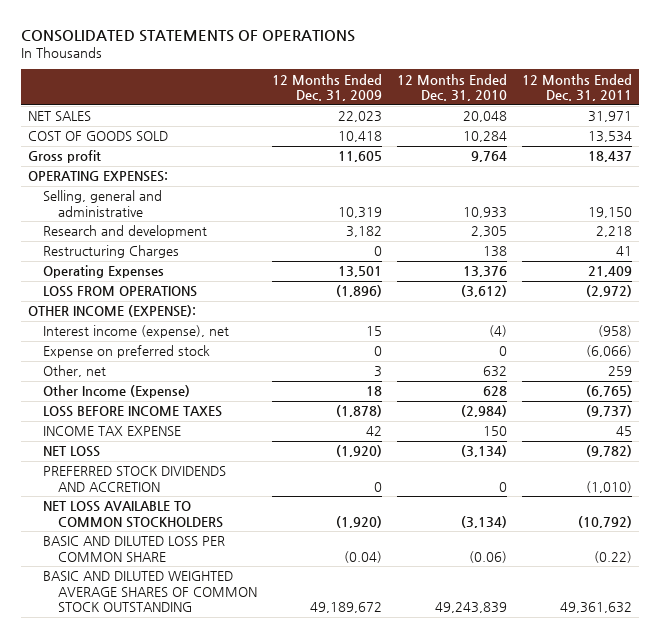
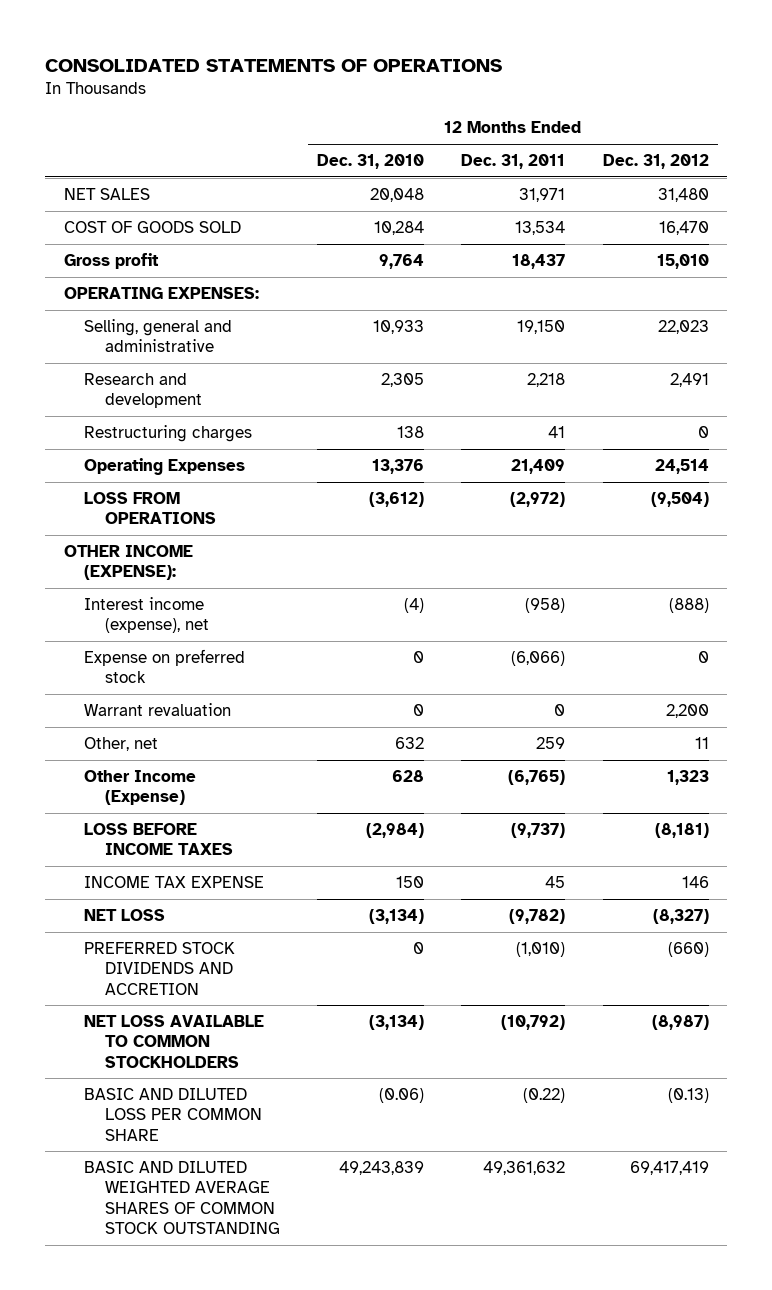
- | 12 Months Ended Dec. 31, 2009 | 12 Months Ended Dec. 31, 2010 | 12 Months Ended Dec. 31, 2011
+ | 12 Months Ended Dec. 31, 2010 | 12 Months Ended Dec. 31, 2011 | 12 Months Ended Dec. 31, 2012
- Restructuring Charges | 0 | 138 | 41
+ Restructuring charges | 138 | 41 | 0
+ Warrant revaluation | 0 | 0 | 2,200

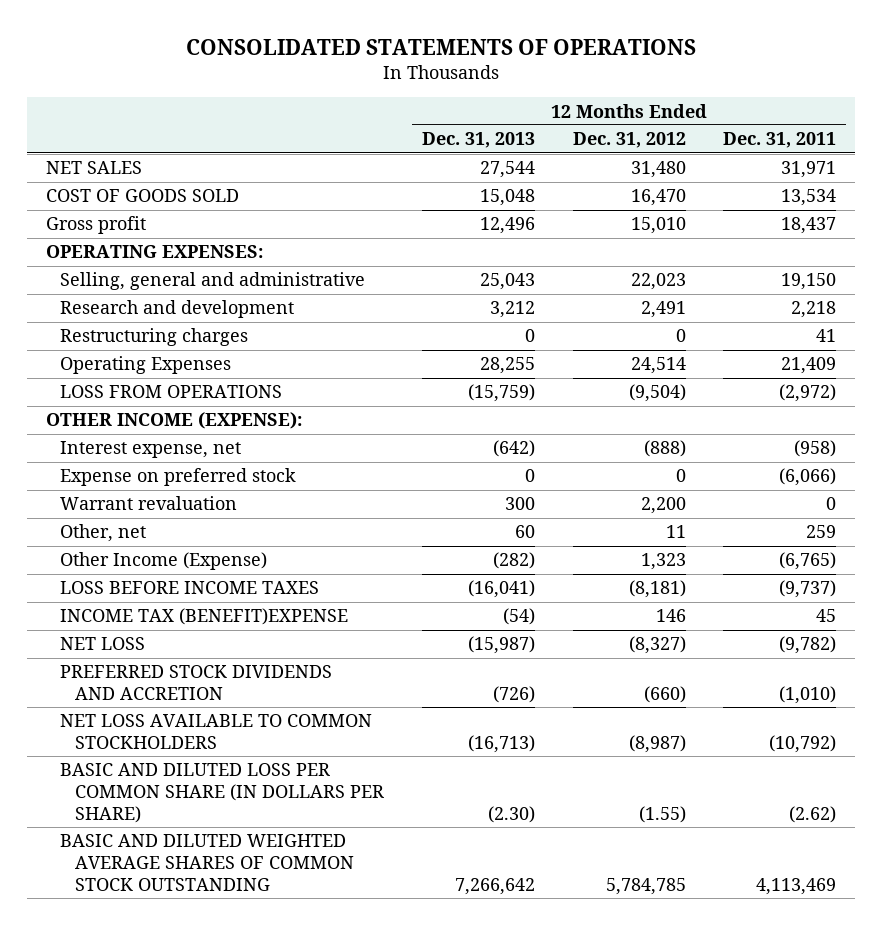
- | 12 Months Ended Dec. 31, 2010 | 12 Months Ended Dec. 31, 2011 | 12 Months Ended Dec. 31, 2012
+ | 12 Months Ended Dec. 31, 2013 | 12 Months Ended Dec. 31, 2012 | 12 Months Ended Dec. 31, 2011
- Interest income (expense), net | (4) | (958) | (888)
+ Interest expense, net | (642) | (888) | (958)
- INCOME TAX EXPENSE | 150 | 45 | 146
+ INCOME TAX (BENEFIT)EXPENSE | (54) | 146 | 45
- BASIC AND DILUTED LOSS PER COMMON SHARE | (0.06) | (0.22) | (0.13)
- BASIC AND DILUTED WEIGHTED AVERAGE SHARES OF COMMON STOCK OUTSTANDING | 49,243,839 | 49,361,632 | 69,417,419
+ BASIC AND DILUTED LOSS PER COMMON SHARE (IN DOLLARS PER SHARE) | (2.30) | (1.55) | (2.62)
+ BASIC AND DILUTED WEIGHTED AVERAGE SHARES OF COMMON STOCK OUTSTANDING | 7,266,642 | 5,784,785 | 4,113,469

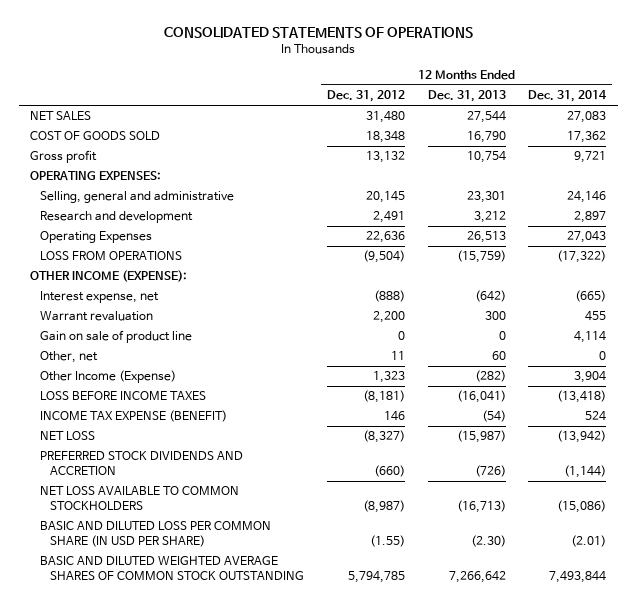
- | 12 Months Ended Dec. 31, 2013 | 12 Months Ended Dec. 31, 2012 | 12 Months Ended Dec. 31, 2011
+ | 12 Months Ended Dec. 31, 2012 | 12 Months Ended Dec. 31, 2013 | 12 Months Ended Dec. 31, 2014
- COST OF GOODS SOLD | 15,048 | 16,470 | 13,534
- Gross profit | 12,496 | 15,010 | 18,437
+ COST OF GOODS SOLD | 18,348 | 16,790 | 17,362
+ Gross profit | 13,132 | 10,754 | 9,721
- Selling, general and administrative | 25,043 | 22,023 | 19,150
+ Selling, general and administrative | 20,145 | 23,301 | 24,146
- Restructuring charges | 0 | 0 | 41
- Operating Expenses | 28,255 | 24,514 | 21,409
+ Operating Expenses | 22,636 | 26,513 | 27,043
- Expense on preferred stock | 0 | 0 | (6,066)
+ Gain on sale of product line | 0 | 0 | 4,114
- INCOME TAX (BENEFIT)EXPENSE | (54) | 146 | 45
+ INCOME TAX EXPENSE (BENEFIT) | 146 | (54) | 524
- BASIC AND DILUTED LOSS PER COMMON SHARE (IN DOLLARS PER SHARE) | (2.30) | (1.55) | (2.62)
- BASIC AND DILUTED WEIGHTED AVERAGE SHARES OF COMMON STOCK OUTSTANDING | 7,266,642 | 5,784,785 | 4,113,469
+ BASIC AND DILUTED LOSS PER COMMON SHARE (IN USD PER SHARE) | (1.55) | (2.30) | (2.01)
+ BASIC AND DILUTED WEIGHTED AVERAGE SHARES OF COMMON STOCK OUTSTANDING | 5,794,785 | 7,266,642 | 7,493,844

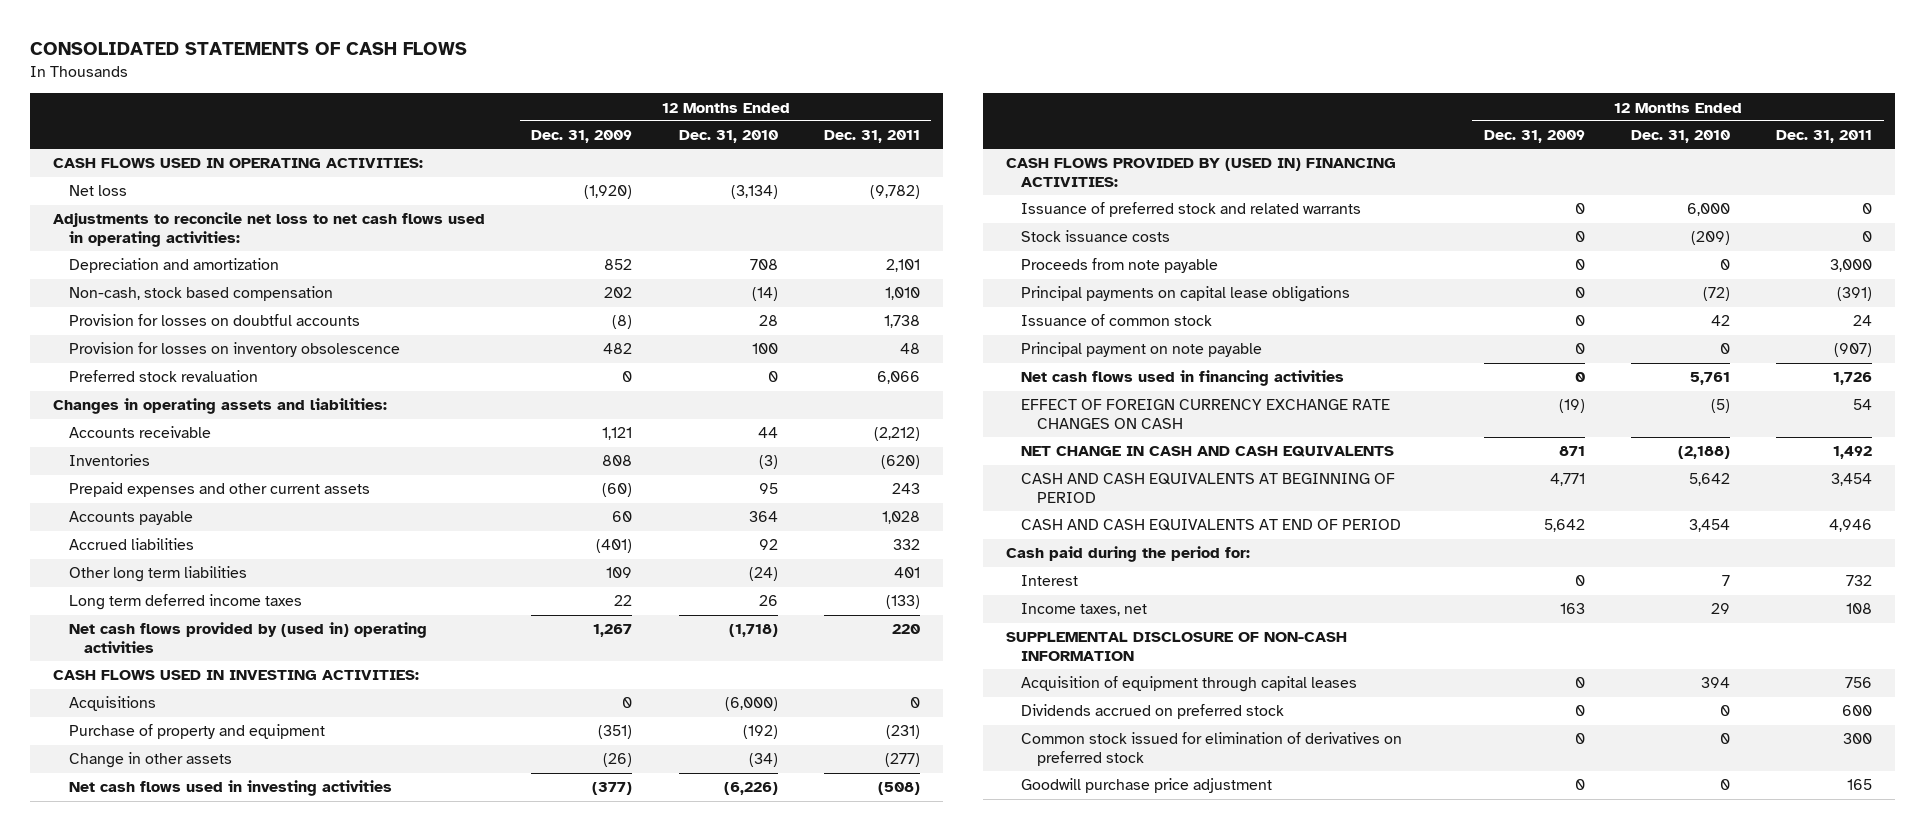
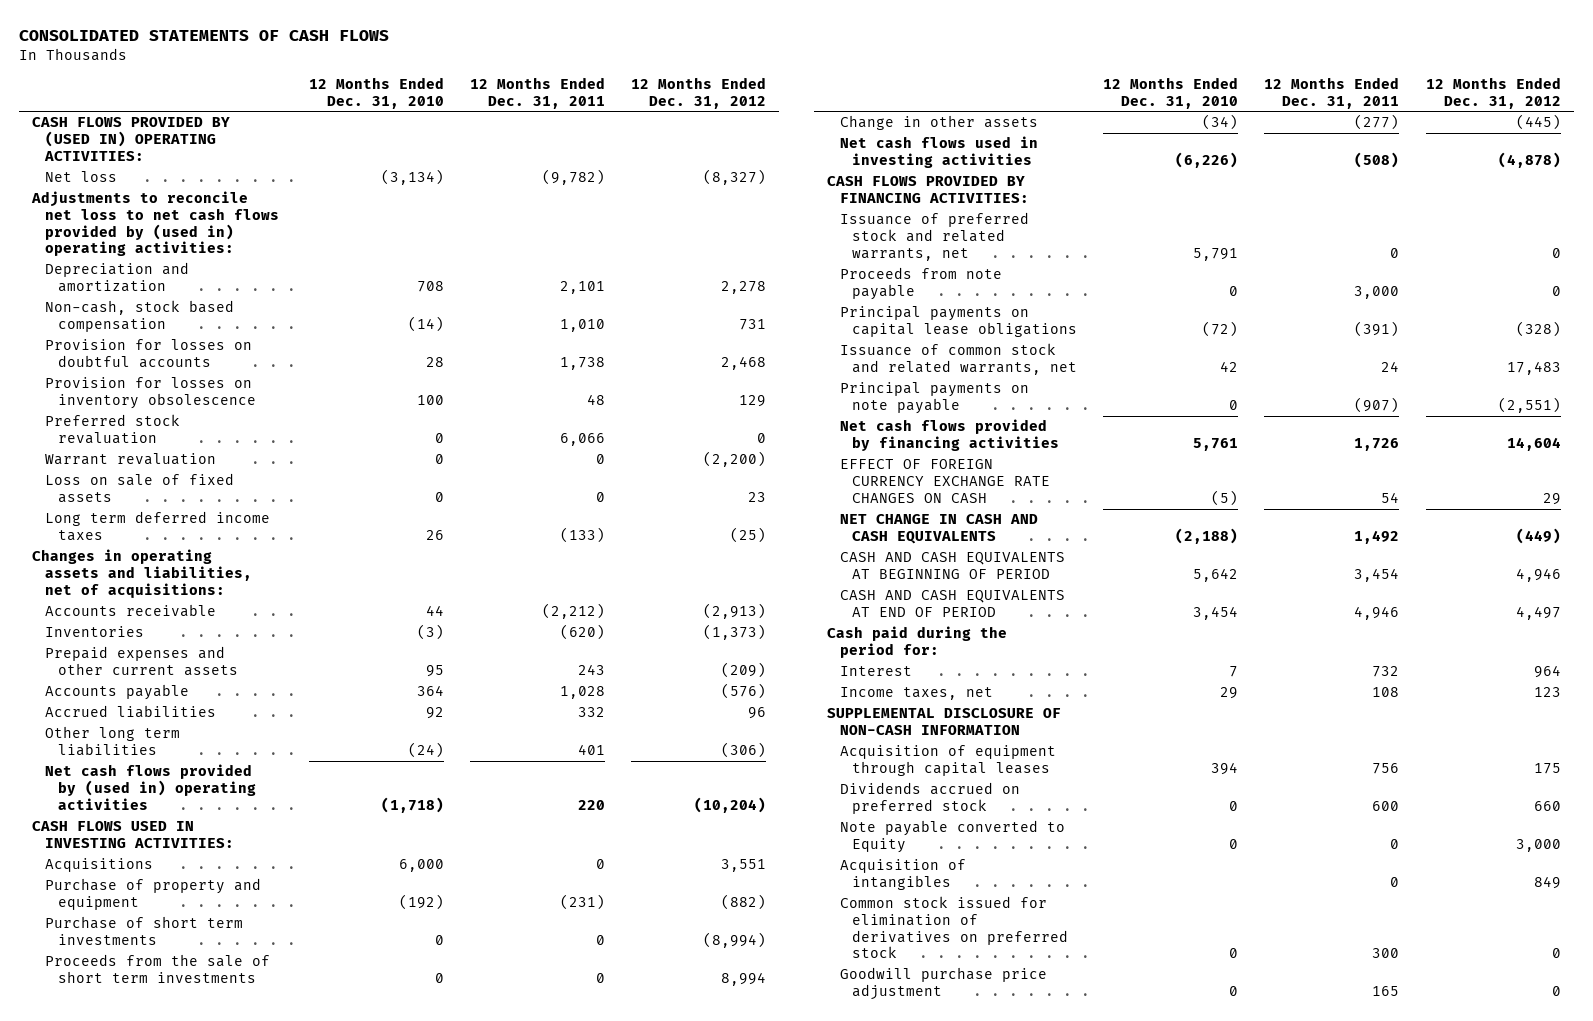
- | 12 Months Ended Dec. 31, 2009 | 12 Months Ended Dec. 31, 2010 | 12 Months Ended Dec. 31, 2011
+ | 12 Months Ended Dec. 31, 2010 | 12 Months Ended Dec. 31, 2011 | 12 Months Ended Dec. 31, 2012
- CASH FLOWS USED IN OPERATING ACTIVITIES:
+ CASH FLOWS PROVIDED BY (USED IN) OPERATING ACTIVITIES:
- Adjustments to reconcile net loss to net cash flows used in operating activities:
+ Adjustments to reconcile net loss to net cash flows provided by (used in) operating activities:
- Changes in operating assets and liabilities:
+ Warrant revaluation | 0 | 0 | (2,200)
+ Loss on sale of fixed assets | 0 | 0 | 23
moved up: Long term deferred income taxes | 26 | (133) | (25)
+ Changes in operating assets and liabilities, net of acquisitions:
- Acquisitions | 0 | (6,000) | 0
+ Acquisitions | 6,000 | 0 | 3,551
+ Purchase of short term investments | 0 | 0 | (8,994)
+ Proceeds from the sale of short term investments | 0 | 0 | 8,994
- CASH FLOWS PROVIDED BY (USED IN) FINANCING ACTIVITIES:
- Issuance of preferred stock and related warrants | 0 | 6,000 | 0
- Stock issuance costs | 0 | (209) | 0
+ CASH FLOWS PROVIDED BY FINANCING ACTIVITIES:
+ Issuance of preferred stock and related warrants, net | 5,791 | 0 | 0
- Issuance of common stock | 0 | 42 | 24
- Principal payment on note payable | 0 | 0 | (907)
- Net cash flows used in financing activities | 0 | 5,761 | 1,726
+ Issuance of common stock and related warrants, net | 42 | 24 | 17,483
+ Principal payments on note payable | 0 | (907) | (2,551)
+ Net cash flows provided by financing activities | 5,761 | 1,726 | 14,604
+ Note payable converted to Equity | 0 | 0 | 3,000
+ Acquisition of intangibles | | 0 | 849

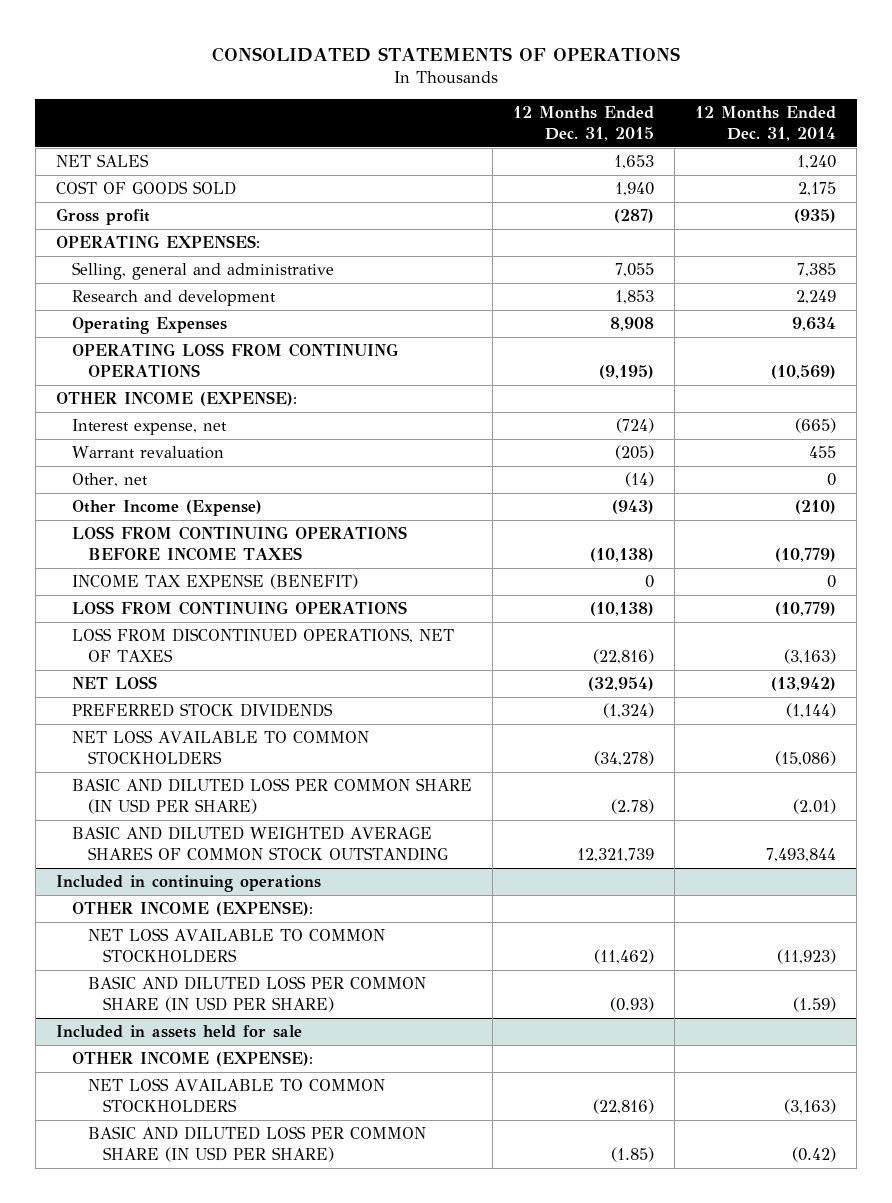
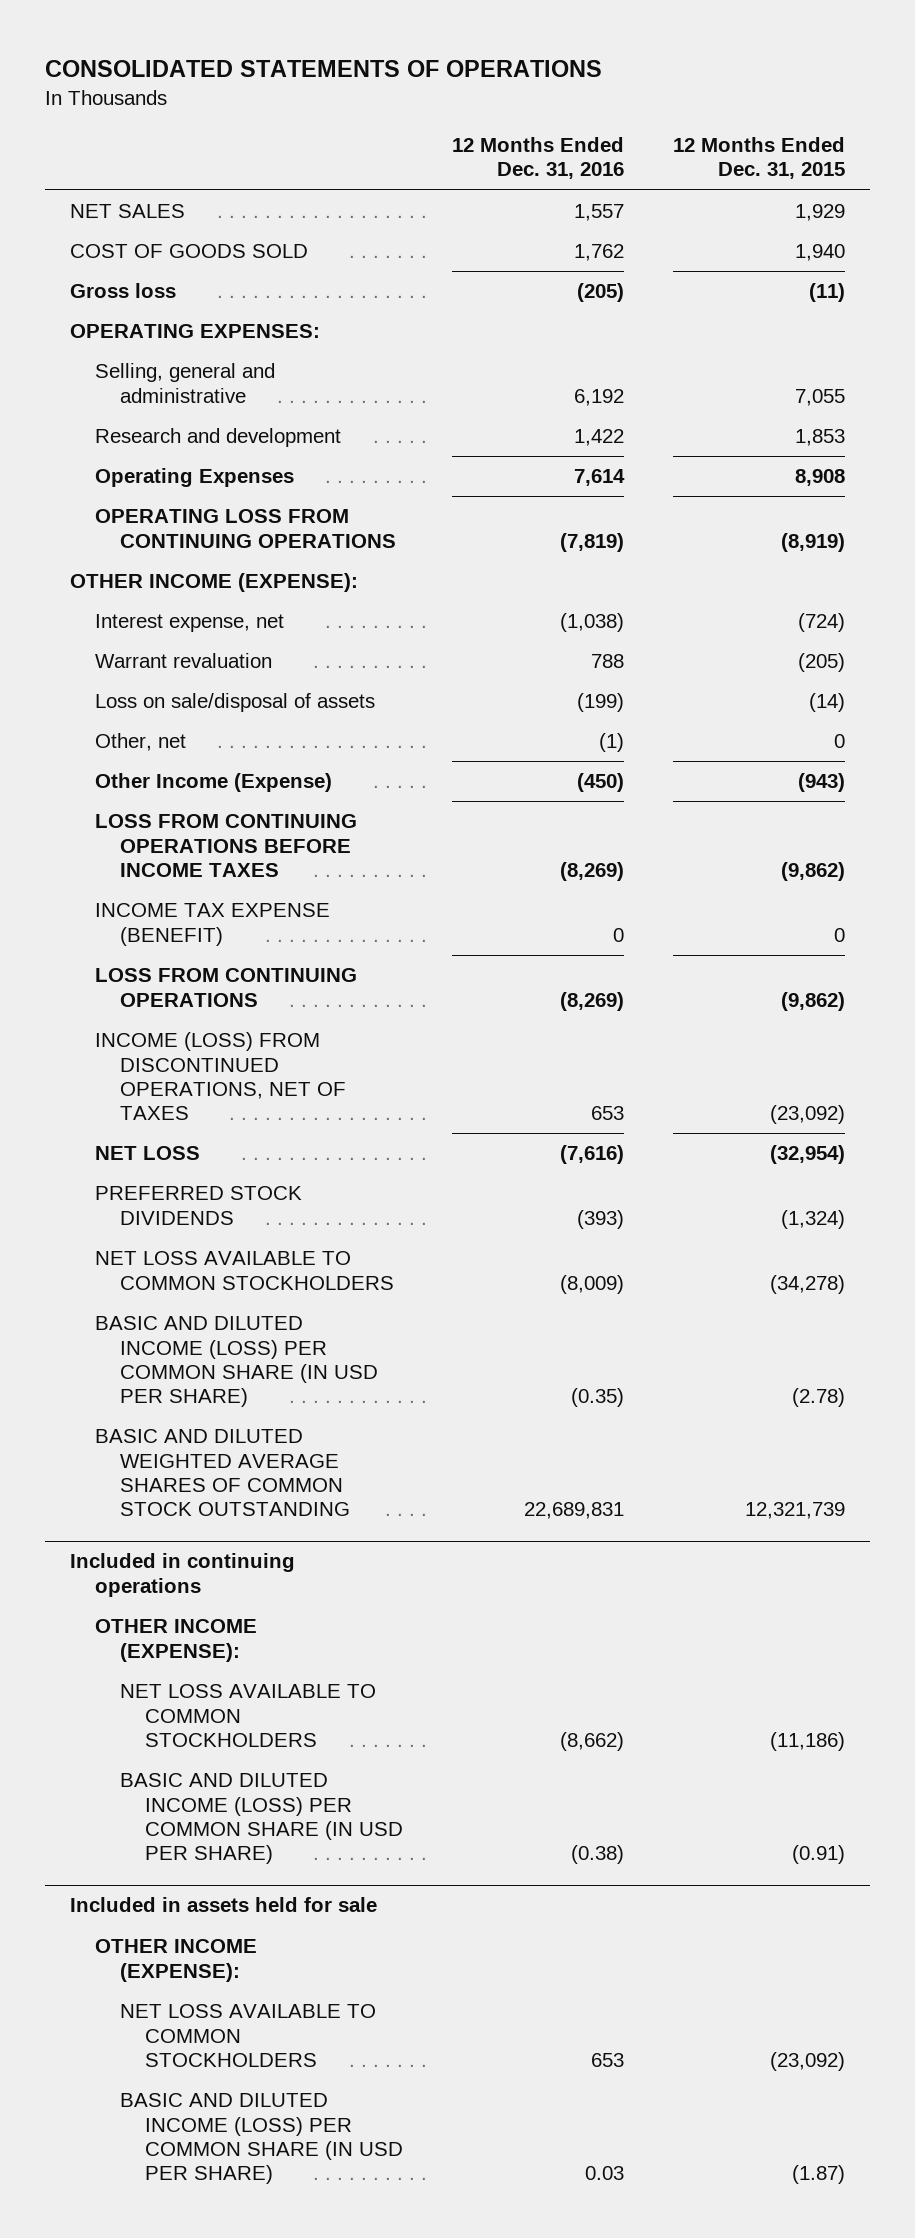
- | 12 Months Ended Dec. 31, 2015 | 12 Months Ended Dec. 31, 2014
+ | 12 Months Ended Dec. 31, 2016 | 12 Months Ended Dec. 31, 2015
- NET SALES | 1,653 | 1,240
+ NET SALES | 1,557 | 1,929
- Gross profit | (287) | (935)
+ Gross loss | (205) | (11)
- OPERATING LOSS FROM CONTINUING OPERATIONS | (9,195) | (10,569)
+ OPERATING LOSS FROM CONTINUING OPERATIONS | (7,819) | (8,919)
- Other, net | (14) | 0
+ Loss on sale/disposal of assets | (199) | (14)
+ Other, net | (1) | 0
- LOSS FROM CONTINUING OPERATIONS BEFORE INCOME TAXES | (10,138) | (10,779)
+ LOSS FROM CONTINUING OPERATIONS BEFORE INCOME TAXES | (8,269) | (9,862)
- LOSS FROM CONTINUING OPERATIONS | (10,138) | (10,779)
- LOSS FROM DISCONTINUED OPERATIONS, NET OF TAXES | (22,816) | (3,163)
+ LOSS FROM CONTINUING OPERATIONS | (8,269) | (9,862)
+ INCOME (LOSS) FROM DISCONTINUED OPERATIONS, NET OF TAXES | 653 | (23,092)
- BASIC AND DILUTED LOSS PER COMMON SHARE (IN USD PER SHARE) | (2.78) | (2.01)
+ BASIC AND DILUTED INCOME (LOSS) PER COMMON SHARE (IN USD PER SHARE) | (0.35) | (2.78)
@ Included in continuing operations
- NET LOSS AVAILABLE TO COMMON STOCKHOLDERS | (11,462) | (11,923)
- BASIC AND DILUTED LOSS PER COMMON SHARE (IN USD PER SHARE) | (0.93) | (1.59)
+ NET LOSS AVAILABLE TO COMMON STOCKHOLDERS | (8,662) | (11,186)
+ BASIC AND DILUTED INCOME (LOSS) PER COMMON SHARE (IN USD PER SHARE) | (0.38) | (0.91)
@ Included in assets held for sale
- NET LOSS AVAILABLE TO COMMON STOCKHOLDERS | (22,816) | (3,163)
- BASIC AND DILUTED LOSS PER COMMON SHARE (IN USD PER SHARE) | (1.85) | (0.42)
+ NET LOSS AVAILABLE TO COMMON STOCKHOLDERS | 653 | (23,092)
+ BASIC AND DILUTED INCOME (LOSS) PER COMMON SHARE (IN USD PER SHARE) | 0.03 | (1.87)

